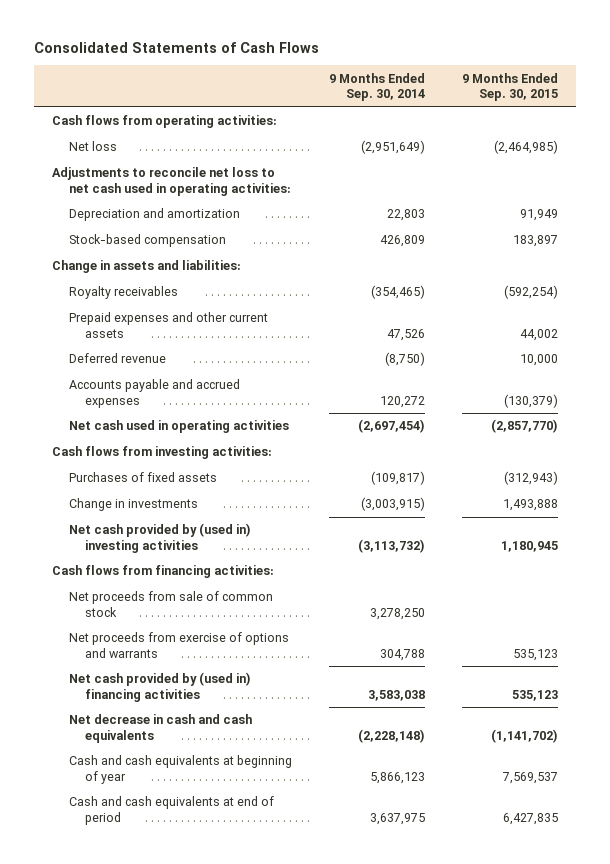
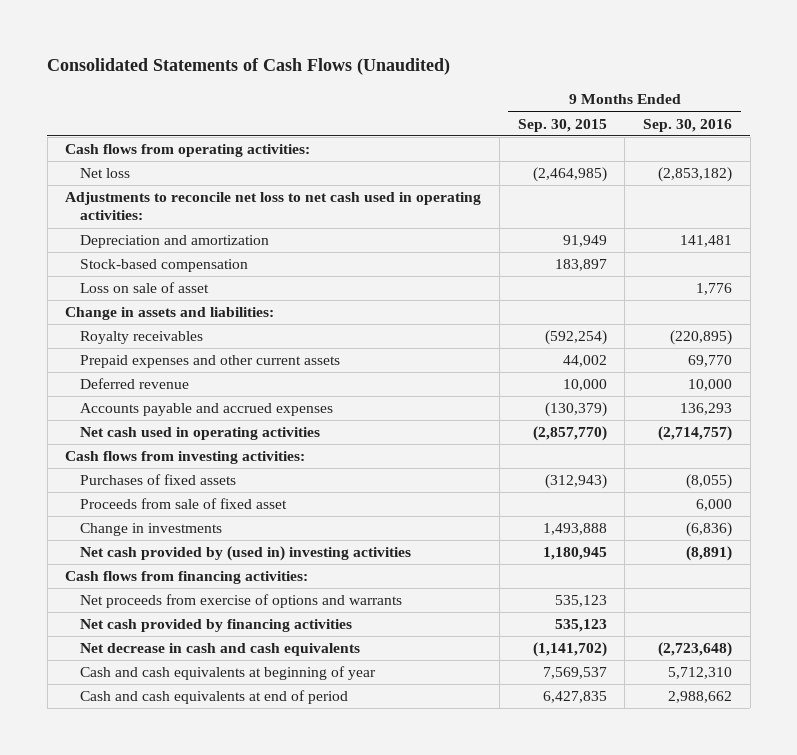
- Consolidated Statements of Cash Flows
+ Consolidated Statements of Cash Flows (Unaudited)
- | 9 Months Ended Sep. 30, 2014 | 9 Months Ended Sep. 30, 2015
+ | 9 Months Ended Sep. 30, 2015 | 9 Months Ended Sep. 30, 2016
+ Loss on sale of asset | | 1,776
+ Proceeds from sale of fixed asset | | 6,000
- Net proceeds from sale of common stock | 3,278,250 |
- Net cash provided by (used in) financing activities | 3,583,038 | 535,123
+ Net cash provided by financing activities | 535,123 |

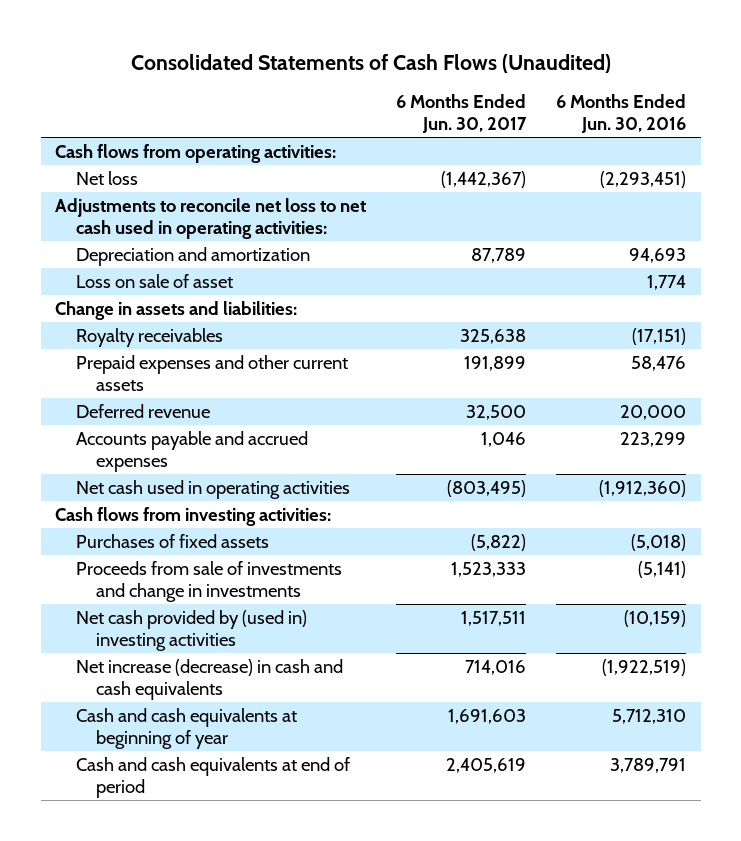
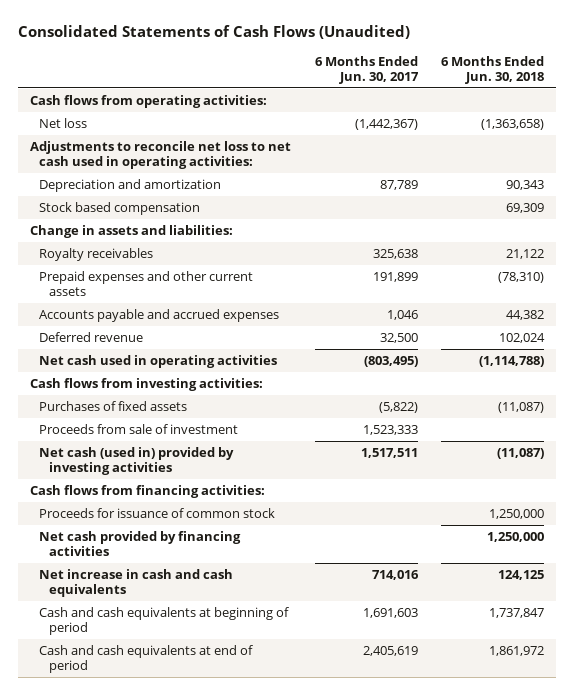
- | 6 Months Ended Jun. 30, 2017 | 6 Months Ended Jun. 30, 2016
+ | 6 Months Ended Jun. 30, 2017 | 6 Months Ended Jun. 30, 2018
- Loss on sale of asset | | 1,774
+ Stock based compensation | | 69,309
moved down: Deferred revenue | 32,500 | 102,024
- Proceeds from sale of investments and change in investments | 1,523,333 | (5,141)
- Net cash provided by (used in) investing activities | 1,517,511 | (10,159)
- Net increase (decrease) in cash and cash equivalents | 714,016 | (1,922,519)
- Cash and cash equivalents at beginning of year | 1,691,603 | 5,712,310
+ Proceeds from sale of investment | 1,523,333 |
+ Net cash (used in) provided by investing activities | 1,517,511 | (11,087)
+ Cash flows from financing activities:
+ Proceeds for issuance of common stock | | 1,250,000
+ Net cash provided by financing activities | | 1,250,000
+ Net increase in cash and cash equivalents | 714,016 | 124,125
+ Cash and cash equivalents at beginning of period | 1,691,603 | 1,737,847

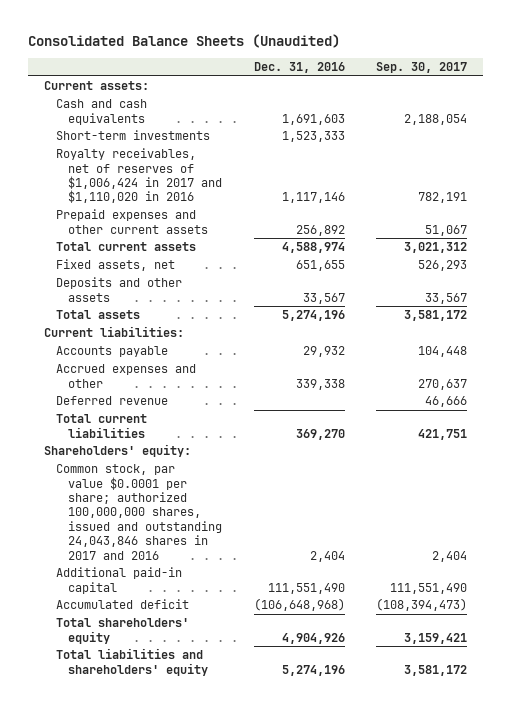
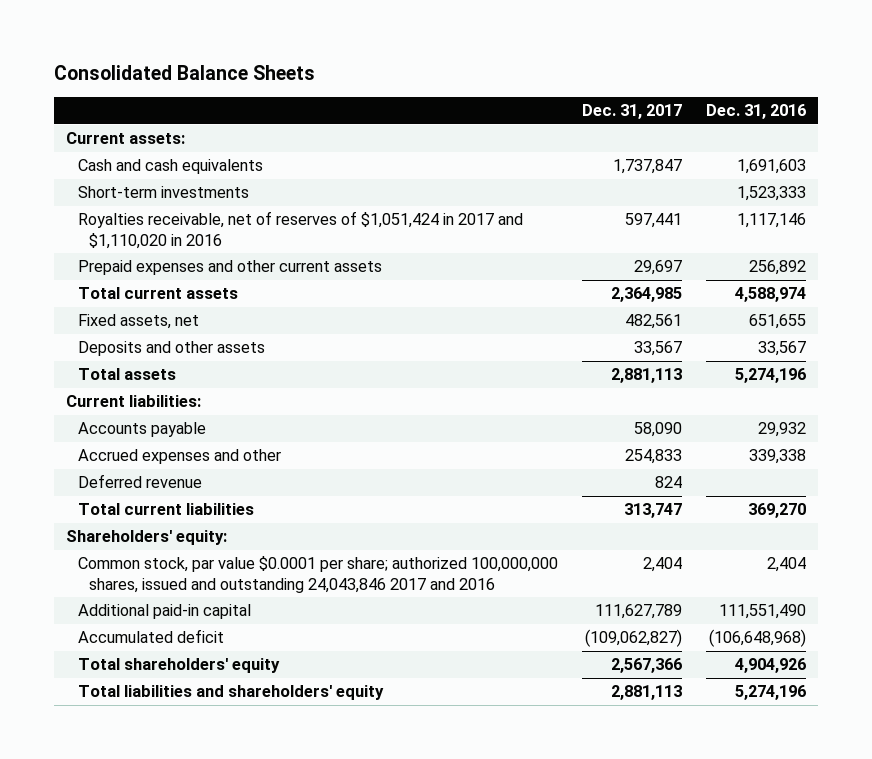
- Consolidated Balance Sheets (Unaudited)
+ Consolidated Balance Sheets
- | Dec. 31, 2016 | Sep. 30, 2017
+ | Dec. 31, 2017 | Dec. 31, 2016
- Royalty receivables, net of reserves of $1,006,424 in 2017 and $1,110,020 in 2016 | 1,117,146 | 782,191
+ Royalties receivable, net of reserves of $1,051,424 in 2017 and $1,110,020 in 2016 | 597,441 | 1,117,146
- Common stock, par value $0.0001 per share; authorized 100,000,000 shares, issued and outstanding 24,043,846 shares in 2017 and 2016 | 2,404 | 2,404
+ Common stock, par value $0.0001 per share; authorized 100,000,000 shares, issued and outstanding 24,043,846 2017 and 2016 | 2,404 | 2,404

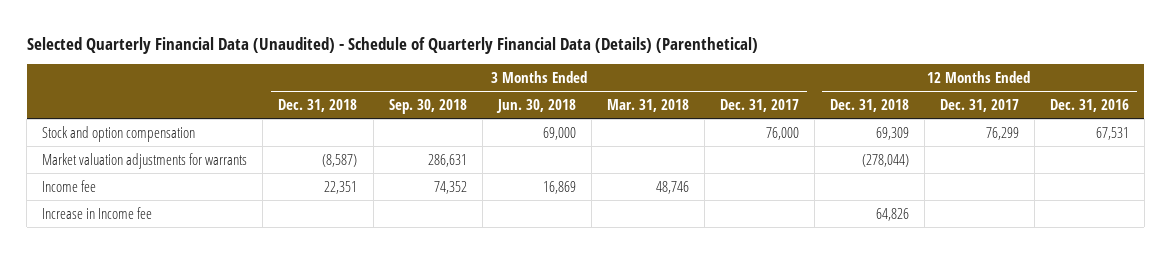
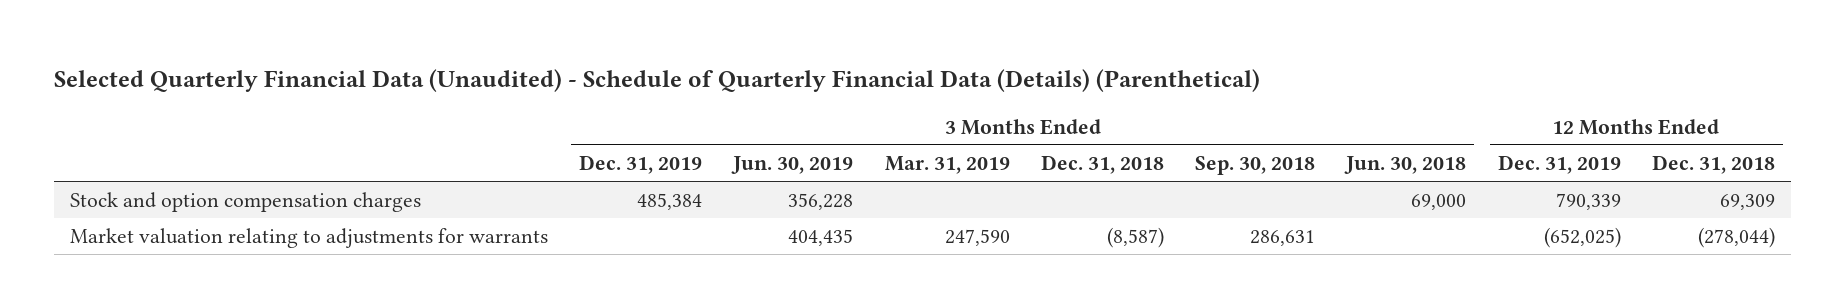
- | 3 Months Ended Dec. 31, 2018 | 3 Months Ended Sep. 30, 2018 | 3 Months Ended Jun. 30, 2018 | 3 Months Ended Mar. 31, 2018 | 3 Months Ended Dec. 31, 2017 | 12 Months Ended Dec. 31, 2018 | 12 Months Ended Dec. 31, 2017 | 12 Months Ended Dec. 31, 2016
+ | 3 Months Ended Dec. 31, 2019 | 3 Months Ended Jun. 30, 2019 | 3 Months Ended Mar. 31, 2019 | 3 Months Ended Dec. 31, 2018 | 3 Months Ended Sep. 30, 2018 | 3 Months Ended Jun. 30, 2018 | 12 Months Ended Dec. 31, 2019 | 12 Months Ended Dec. 31, 2018
- Stock and option compensation | | | 69,000 | | 76,000 | 69,309 | 76,299 | 67,531
- Market valuation adjustments for warrants | (8,587) | 286,631 | | | | (278,044) | |
- Income fee | 22,351 | 74,352 | 16,869 | 48,746 | | | |
- Increase in Income fee | | | | | | 64,826 | |
+ Stock and option compensation charges | 485,384 | 356,228 | | | | 69,000 | 790,339 | 69,309
+ Market valuation relating to adjustments for warrants | | 404,435 | 247,590 | (8,587) | 286,631 | | (652,025) | (278,044)

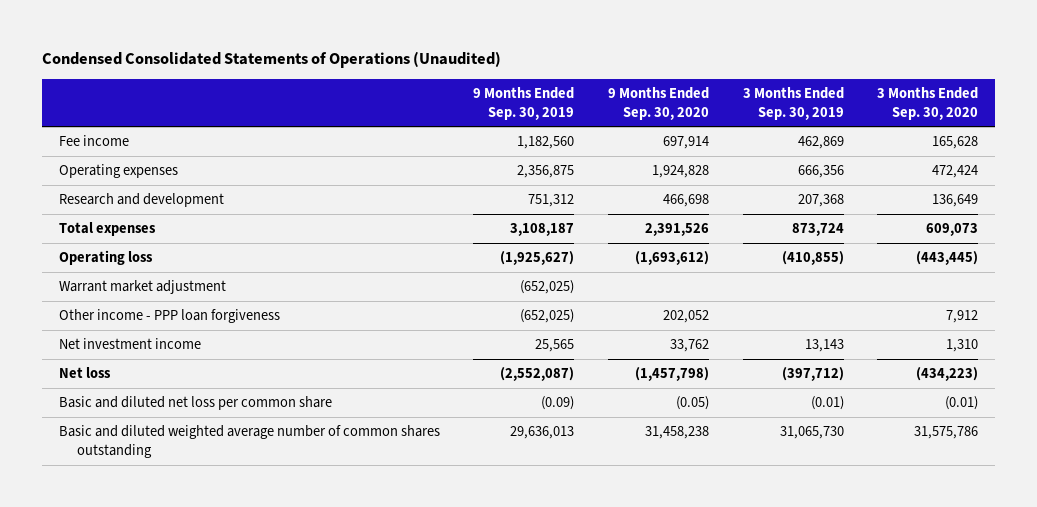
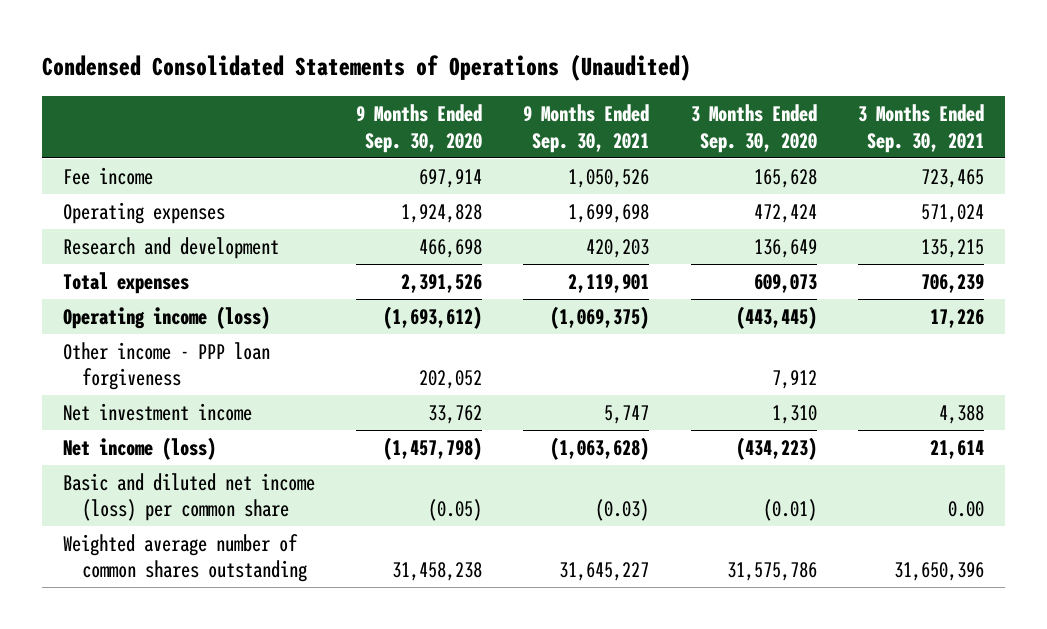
- | 9 Months Ended Sep. 30, 2019 | 9 Months Ended Sep. 30, 2020 | 3 Months Ended Sep. 30, 2019 | 3 Months Ended Sep. 30, 2020
+ | 9 Months Ended Sep. 30, 2020 | 9 Months Ended Sep. 30, 2021 | 3 Months Ended Sep. 30, 2020 | 3 Months Ended Sep. 30, 2021
- Operating loss | (1,925,627) | (1,693,612) | (410,855) | (443,445)
- Warrant market adjustment | (652,025) | | |
+ Operating income (loss) | (1,693,612) | (1,069,375) | (443,445) | 17,226
- Net loss | (2,552,087) | (1,457,798) | (397,712) | (434,223)
- Basic and diluted net loss per common share | (0.09) | (0.05) | (0.01) | (0.01)
- Basic and diluted weighted average number of common shares outstanding | 29,636,013 | 31,458,238 | 31,065,730 | 31,575,786
+ Net income (loss) | (1,457,798) | (1,063,628) | (434,223) | 21,614
+ Basic and diluted net income (loss) per common share | (0.05) | (0.03) | (0.01) | 0.00
+ Weighted average number of common shares outstanding | 31,458,238 | 31,645,227 | 31,575,786 | 31,650,396

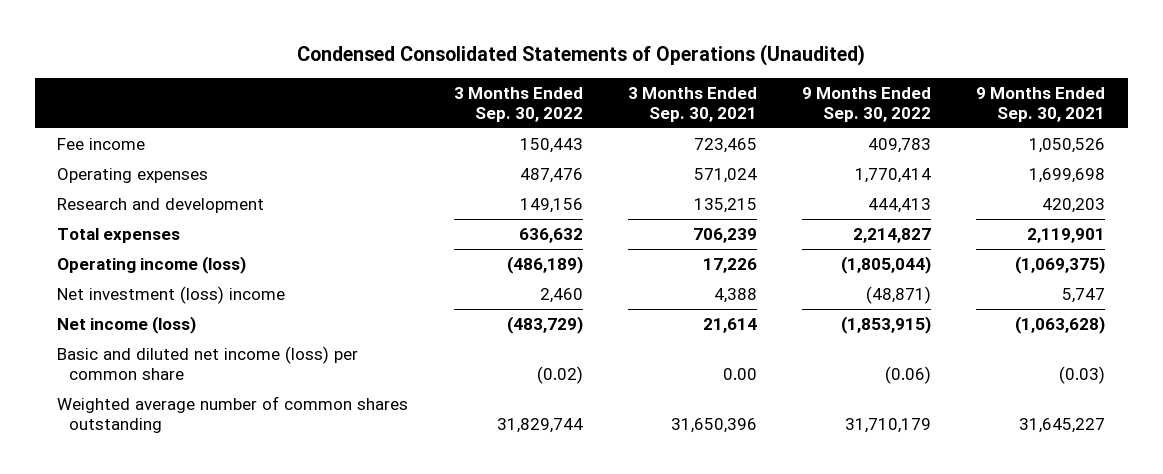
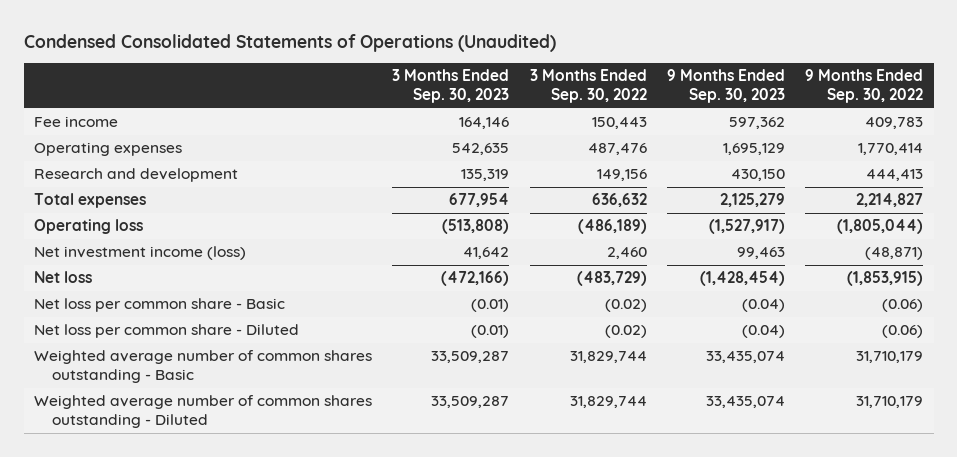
- | 3 Months Ended Sep. 30, 2022 | 3 Months Ended Sep. 30, 2021 | 9 Months Ended Sep. 30, 2022 | 9 Months Ended Sep. 30, 2021
+ | 3 Months Ended Sep. 30, 2023 | 3 Months Ended Sep. 30, 2022 | 9 Months Ended Sep. 30, 2023 | 9 Months Ended Sep. 30, 2022
- Operating income (loss) | (486,189) | 17,226 | (1,805,044) | (1,069,375)
- Net investment (loss) income | 2,460 | 4,388 | (48,871) | 5,747
- Net income (loss) | (483,729) | 21,614 | (1,853,915) | (1,063,628)
- Basic and diluted net income (loss) per common share | (0.02) | 0.00 | (0.06) | (0.03)
- Weighted average number of common shares outstanding | 31,829,744 | 31,650,396 | 31,710,179 | 31,645,227
+ Operating loss | (513,808) | (486,189) | (1,527,917) | (1,805,044)
+ Net investment income (loss) | 41,642 | 2,460 | 99,463 | (48,871)
+ Net loss | (472,166) | (483,729) | (1,428,454) | (1,853,915)
+ Net loss per common share - Basic | (0.01) | (0.02) | (0.04) | (0.06)
+ Net loss per common share - Diluted | (0.01) | (0.02) | (0.04) | (0.06)
+ Weighted average number of common shares outstanding - Basic | 33,509,287 | 31,829,744 | 33,435,074 | 31,710,179
+ Weighted average number of common shares outstanding - Diluted | 33,509,287 | 31,829,744 | 33,435,074 | 31,710,179

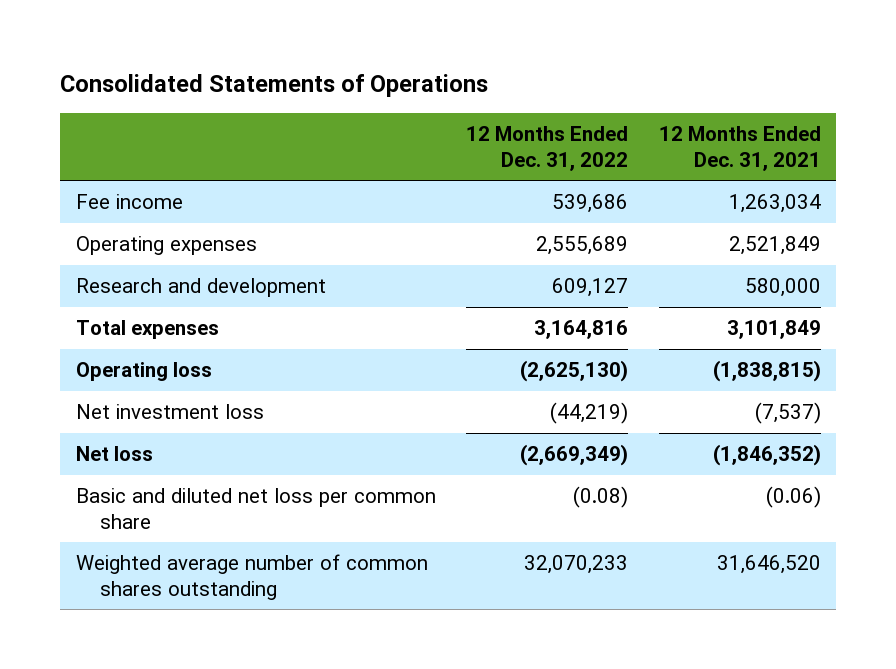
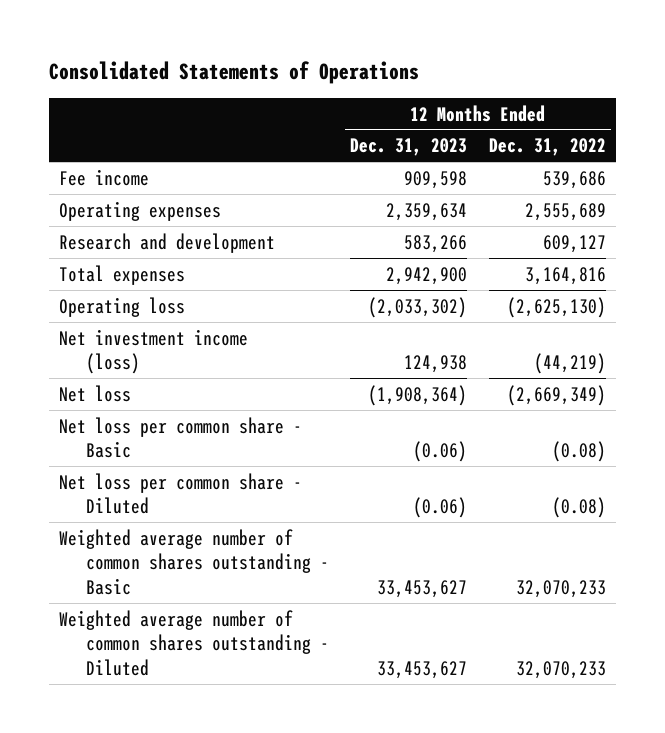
- | 12 Months Ended Dec. 31, 2022 | 12 Months Ended Dec. 31, 2021
+ | 12 Months Ended Dec. 31, 2023 | 12 Months Ended Dec. 31, 2022
- Net investment loss | (44,219) | (7,537)
+ Net investment income (loss) | 124,938 | (44,219)
- Basic and diluted net loss per common share | (0.08) | (0.06)
- Weighted average number of common shares outstanding | 32,070,233 | 31,646,520
+ Net loss per common share - Basic | (0.06) | (0.08)
+ Net loss per common share - Diluted | (0.06) | (0.08)
+ Weighted average number of common shares outstanding - Basic | 33,453,627 | 32,070,233
+ Weighted average number of common shares outstanding - Diluted | 33,453,627 | 32,070,233

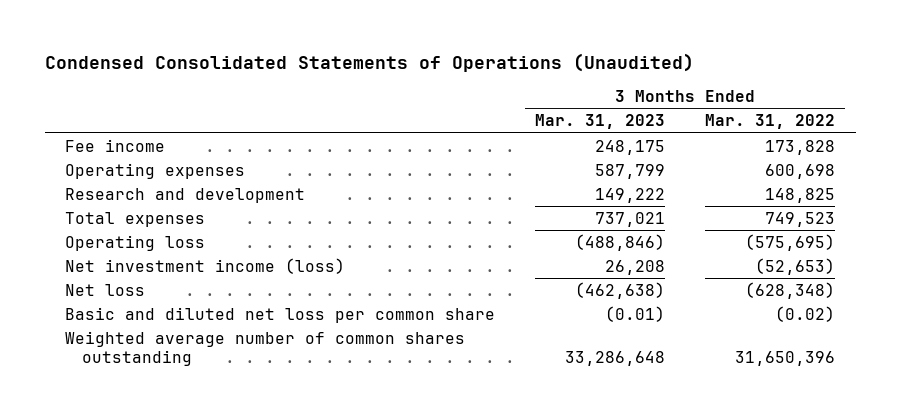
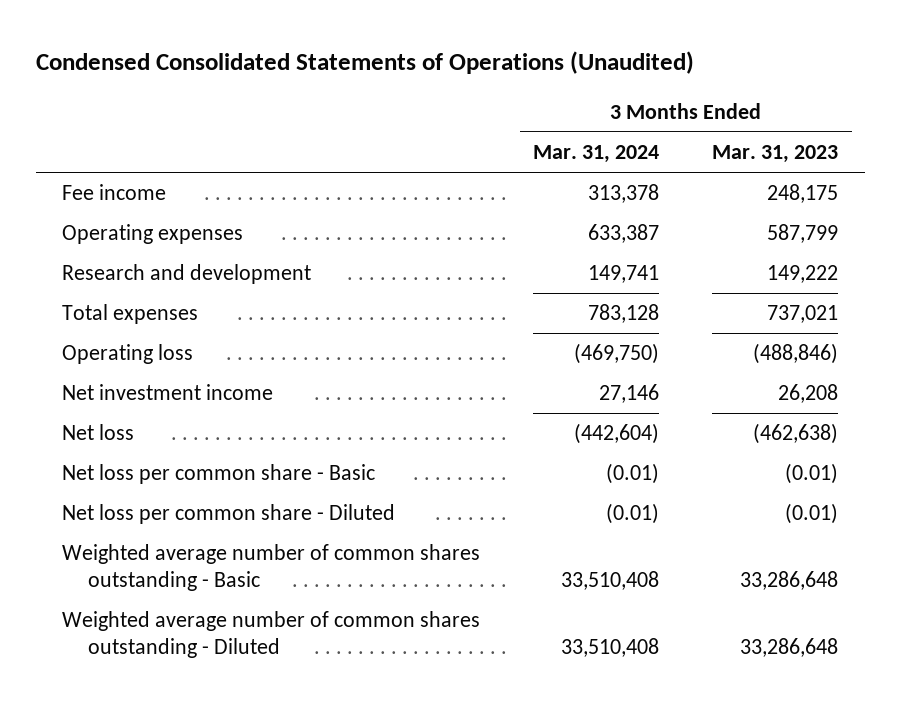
- | 3 Months Ended Mar. 31, 2023 | 3 Months Ended Mar. 31, 2022
+ | 3 Months Ended Mar. 31, 2024 | 3 Months Ended Mar. 31, 2023
- Net investment income (loss) | 26,208 | (52,653)
+ Net investment income | 27,146 | 26,208
- Basic and diluted net loss per common share | (0.01) | (0.02)
- Weighted average number of common shares outstanding | 33,286,648 | 31,650,396
+ Net loss per common share - Basic | (0.01) | (0.01)
+ Net loss per common share - Diluted | (0.01) | (0.01)
+ Weighted average number of common shares outstanding - Basic | 33,510,408 | 33,286,648
+ Weighted average number of common shares outstanding - Diluted | 33,510,408 | 33,286,648

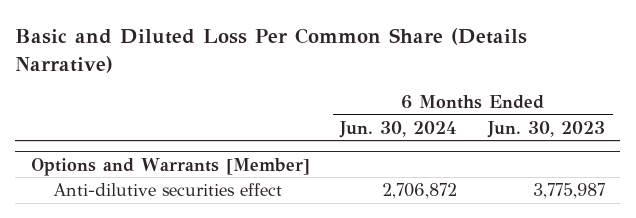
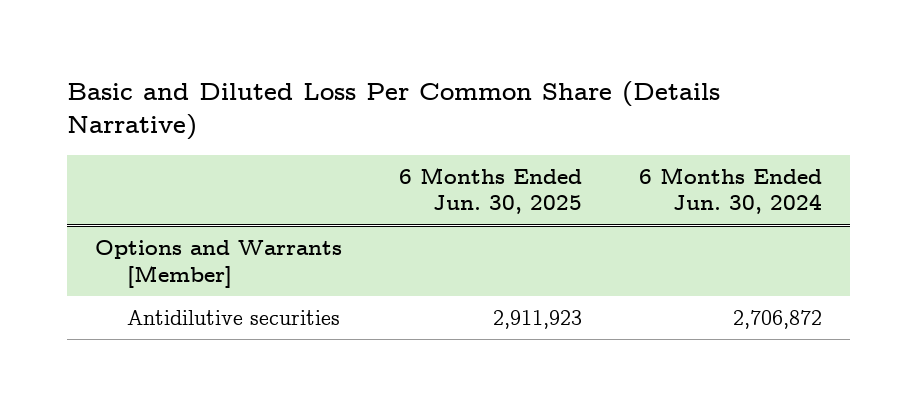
- | 6 Months Ended Jun. 30, 2024 | 6 Months Ended Jun. 30, 2023
+ | 6 Months Ended Jun. 30, 2025 | 6 Months Ended Jun. 30, 2024
@ Options and Warrants [Member]
- Anti-dilutive securities effect | 2,706,872 | 3,775,987
+ Antidilutive securities | 2,911,923 | 2,706,872

